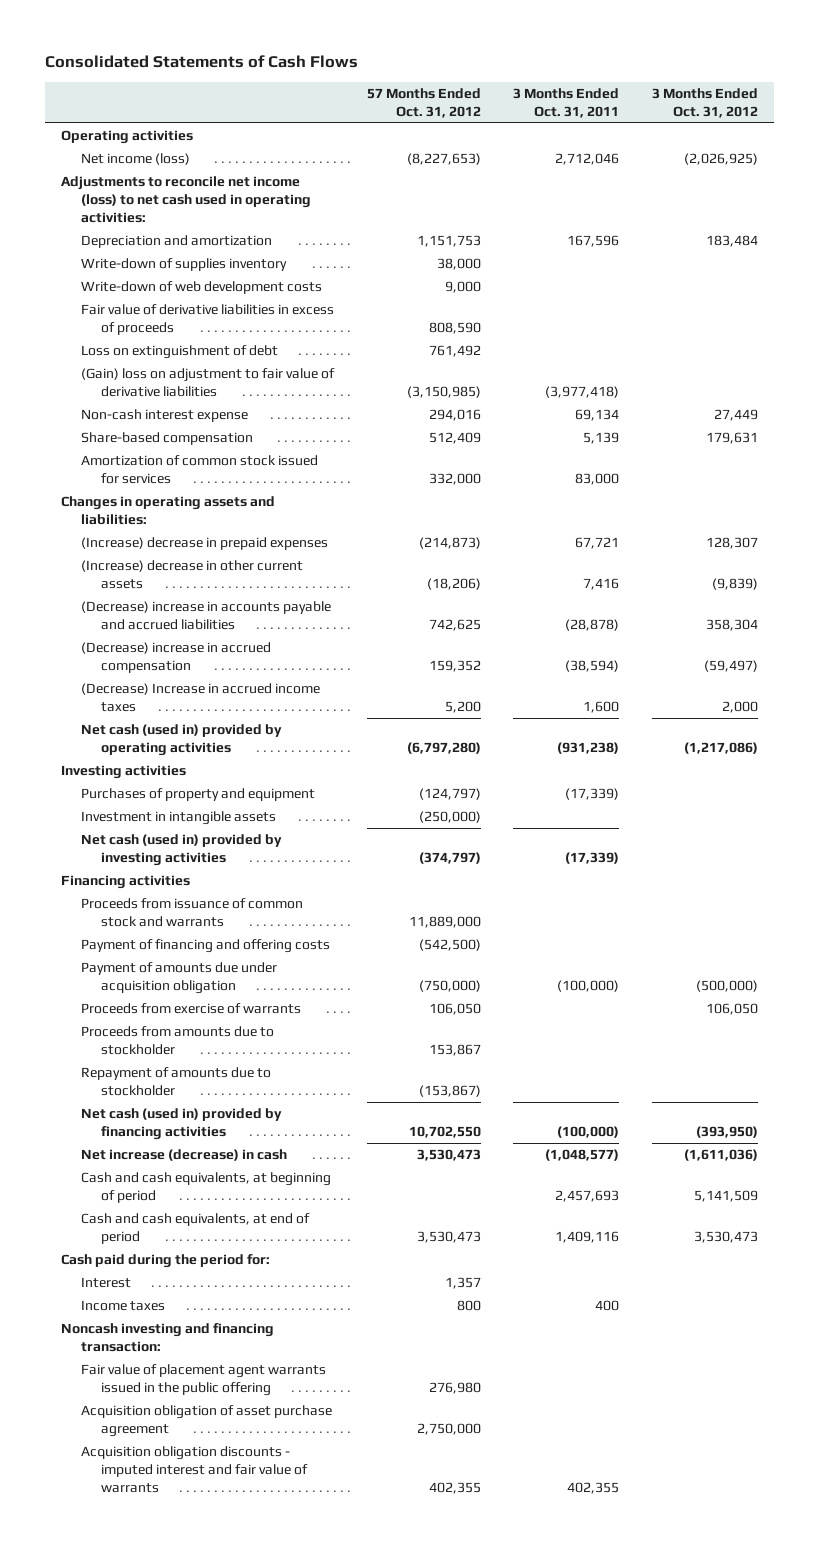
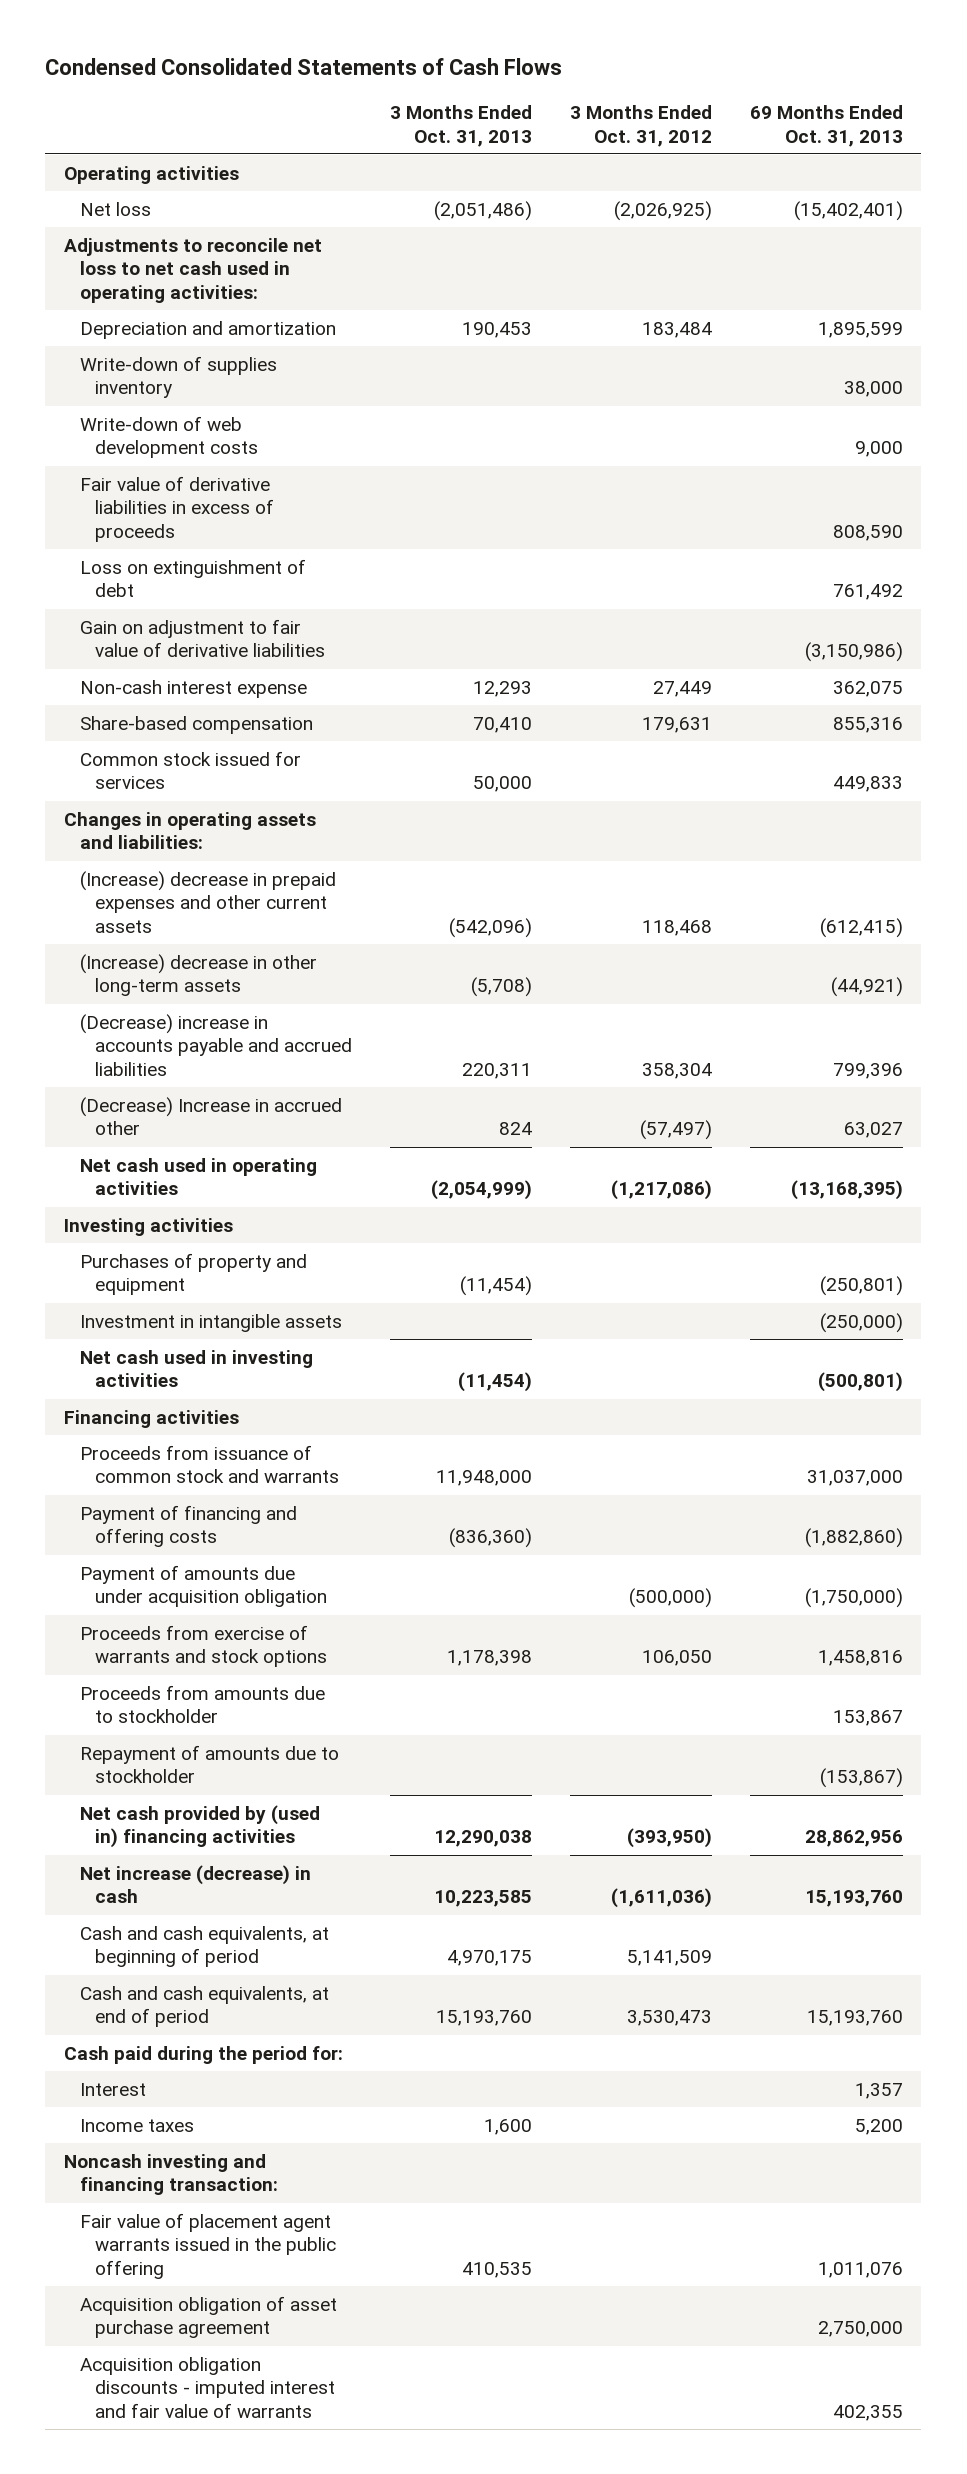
- Consolidated Statements of Cash Flows
+ Condensed Consolidated Statements of Cash Flows
- | 57 Months Ended Oct. 31, 2012 | 3 Months Ended Oct. 31, 2011 | 3 Months Ended Oct. 31, 2012
+ | 3 Months Ended Oct. 31, 2013 | 3 Months Ended Oct. 31, 2012 | 69 Months Ended Oct. 31, 2013
- Net income (loss) | (8,227,653) | 2,712,046 | (2,026,925)
- Adjustments to reconcile net income (loss) to net cash used in operating activities:
+ Net loss | (2,051,486) | (2,026,925) | (15,402,401)
+ Adjustments to reconcile net loss to net cash used in operating activities:
- (Gain) loss on adjustment to fair value of derivative liabilities | (3,150,985) | (3,977,418) |
+ Gain on adjustment to fair value of derivative liabilities | | | (3,150,986)
- Amortization of common stock issued for services | 332,000 | 83,000 |
+ Common stock issued for services | 50,000 | | 449,833
- (Increase) decrease in prepaid expenses | (214,873) | 67,721 | 128,307
- (Increase) decrease in other current assets | (18,206) | 7,416 | (9,839)
+ (Increase) decrease in prepaid expenses and other current assets | (542,096) | 118,468 | (612,415)
+ (Increase) decrease in other long-term assets | (5,708) | | (44,921)
- (Decrease) increase in accrued compensation | 159,352 | (38,594) | (59,497)
- (Decrease) Increase in accrued income taxes | 5,200 | 1,600 | 2,000
- Net cash (used in) provided by operating activities | (6,797,280) | (931,238) | (1,217,086)
+ (Decrease) Increase in accrued other | 824 | (57,497) | 63,027
+ Net cash used in operating activities | (2,054,999) | (1,217,086) | (13,168,395)
- Net cash (used in) provided by investing activities | (374,797) | (17,339) |
+ Net cash used in investing activities | (11,454) | | (500,801)
- Proceeds from exercise of warrants | 106,050 | | 106,050
+ Proceeds from exercise of warrants and stock options | 1,178,398 | 106,050 | 1,458,816
- Net cash (used in) provided by financing activities | 10,702,550 | (100,000) | (393,950)
+ Net cash provided by (used in) financing activities | 12,290,038 | (393,950) | 28,862,956

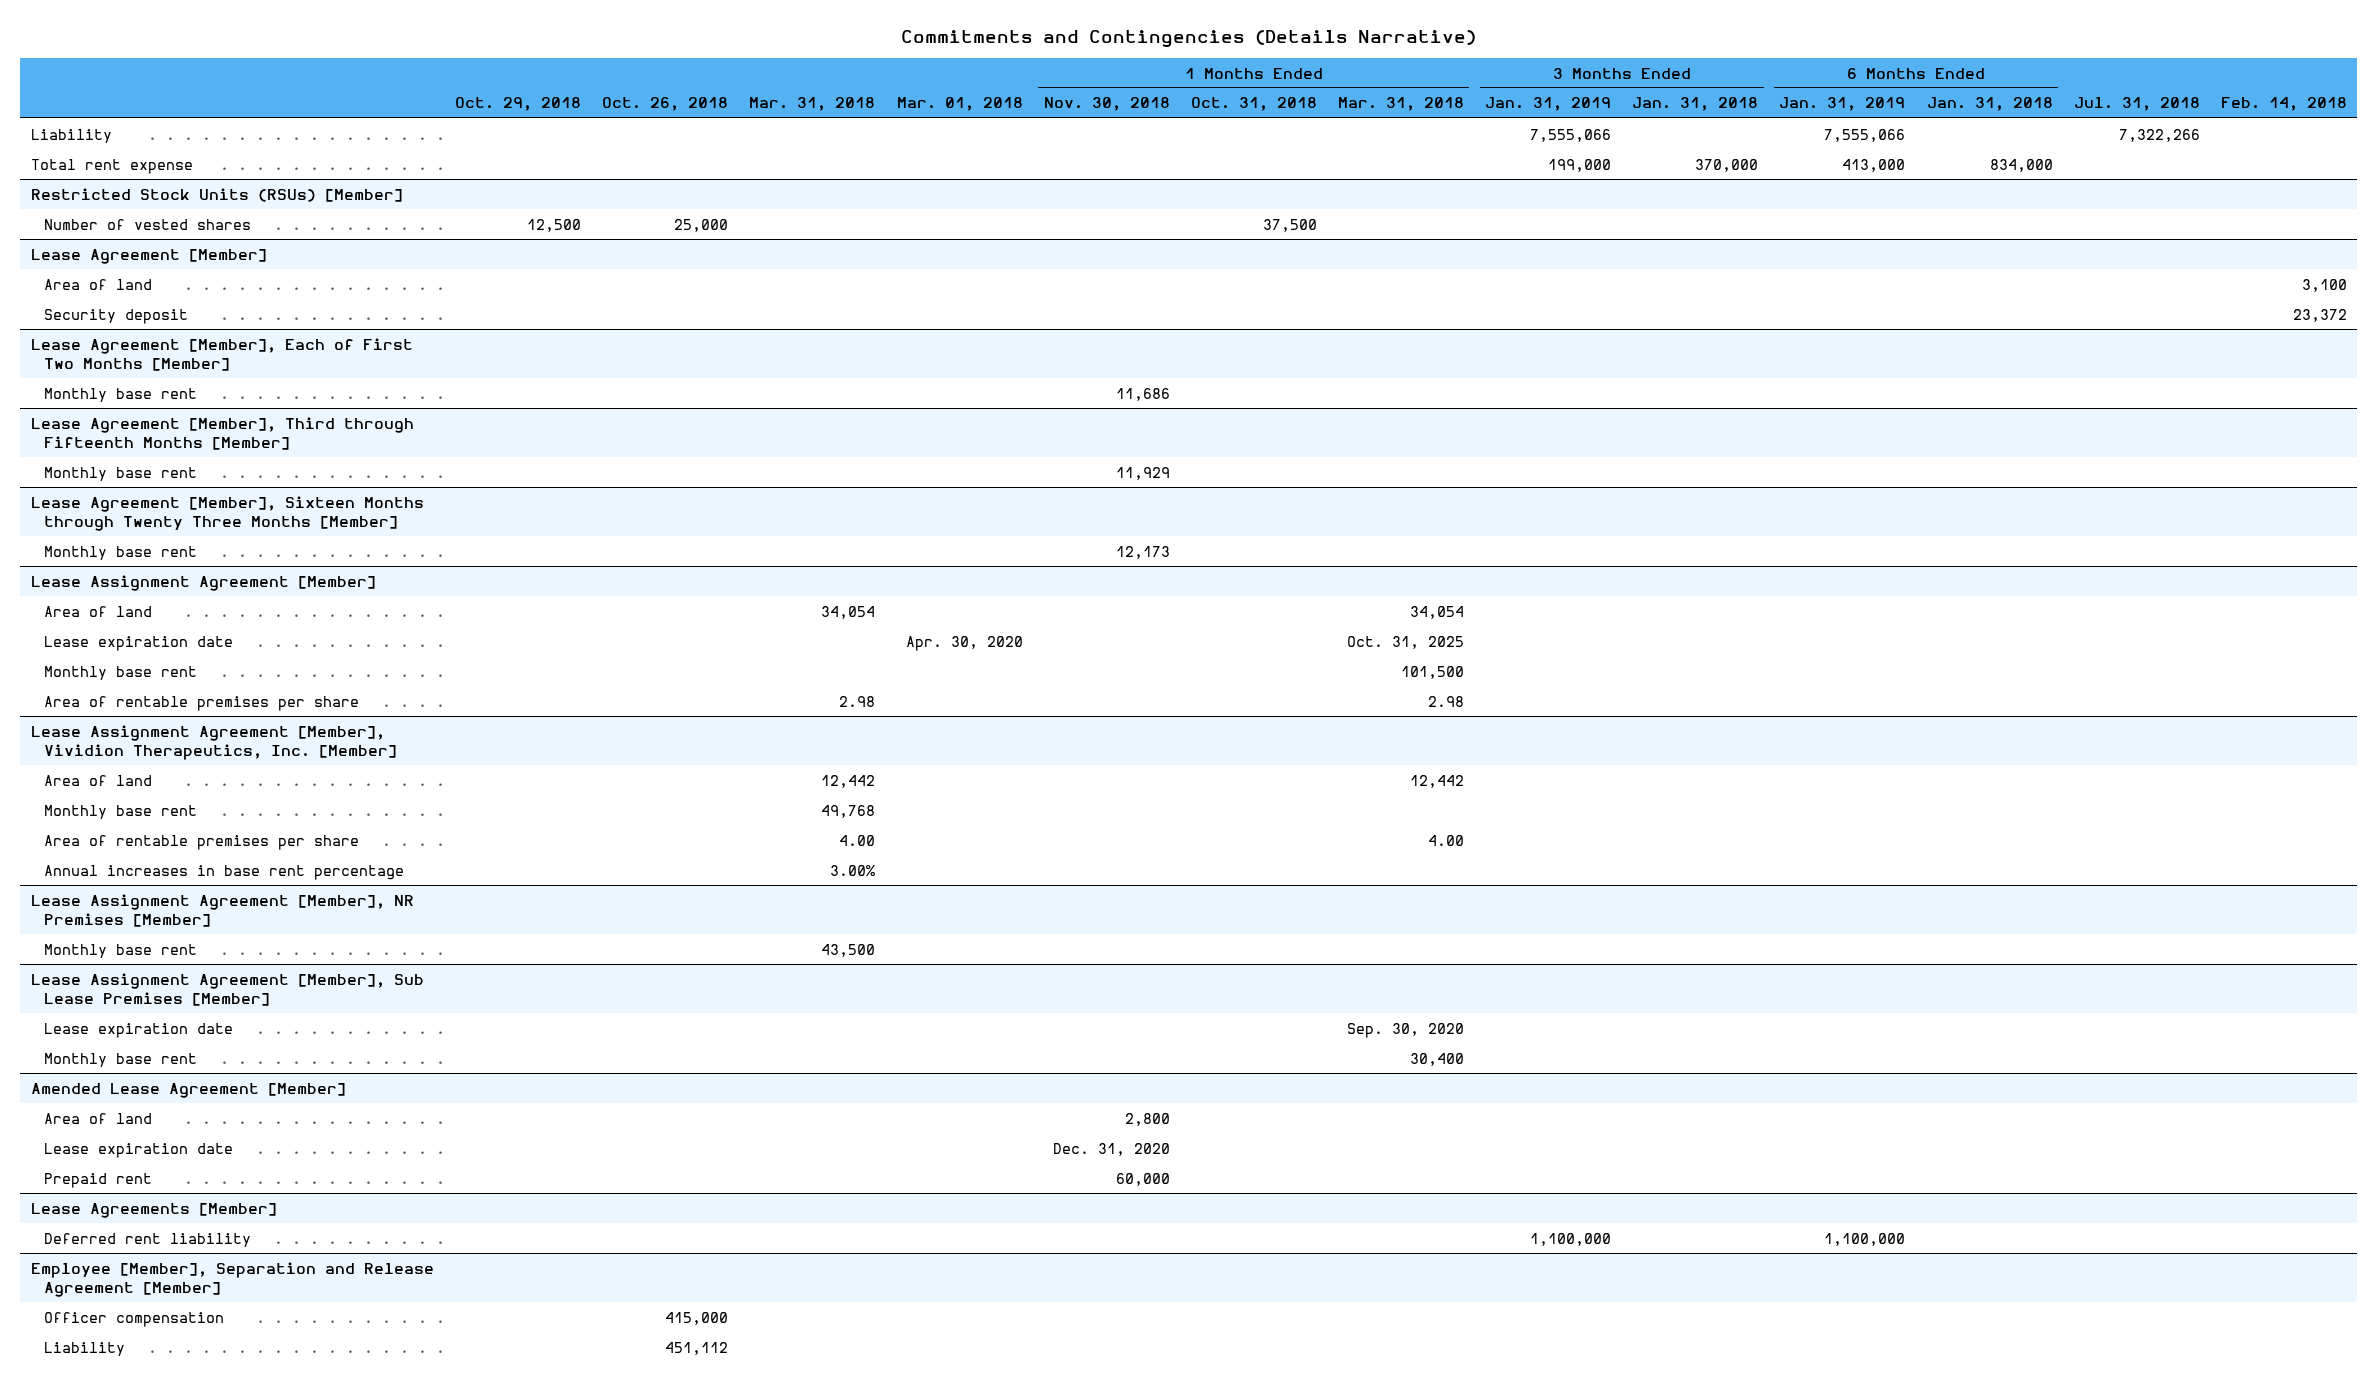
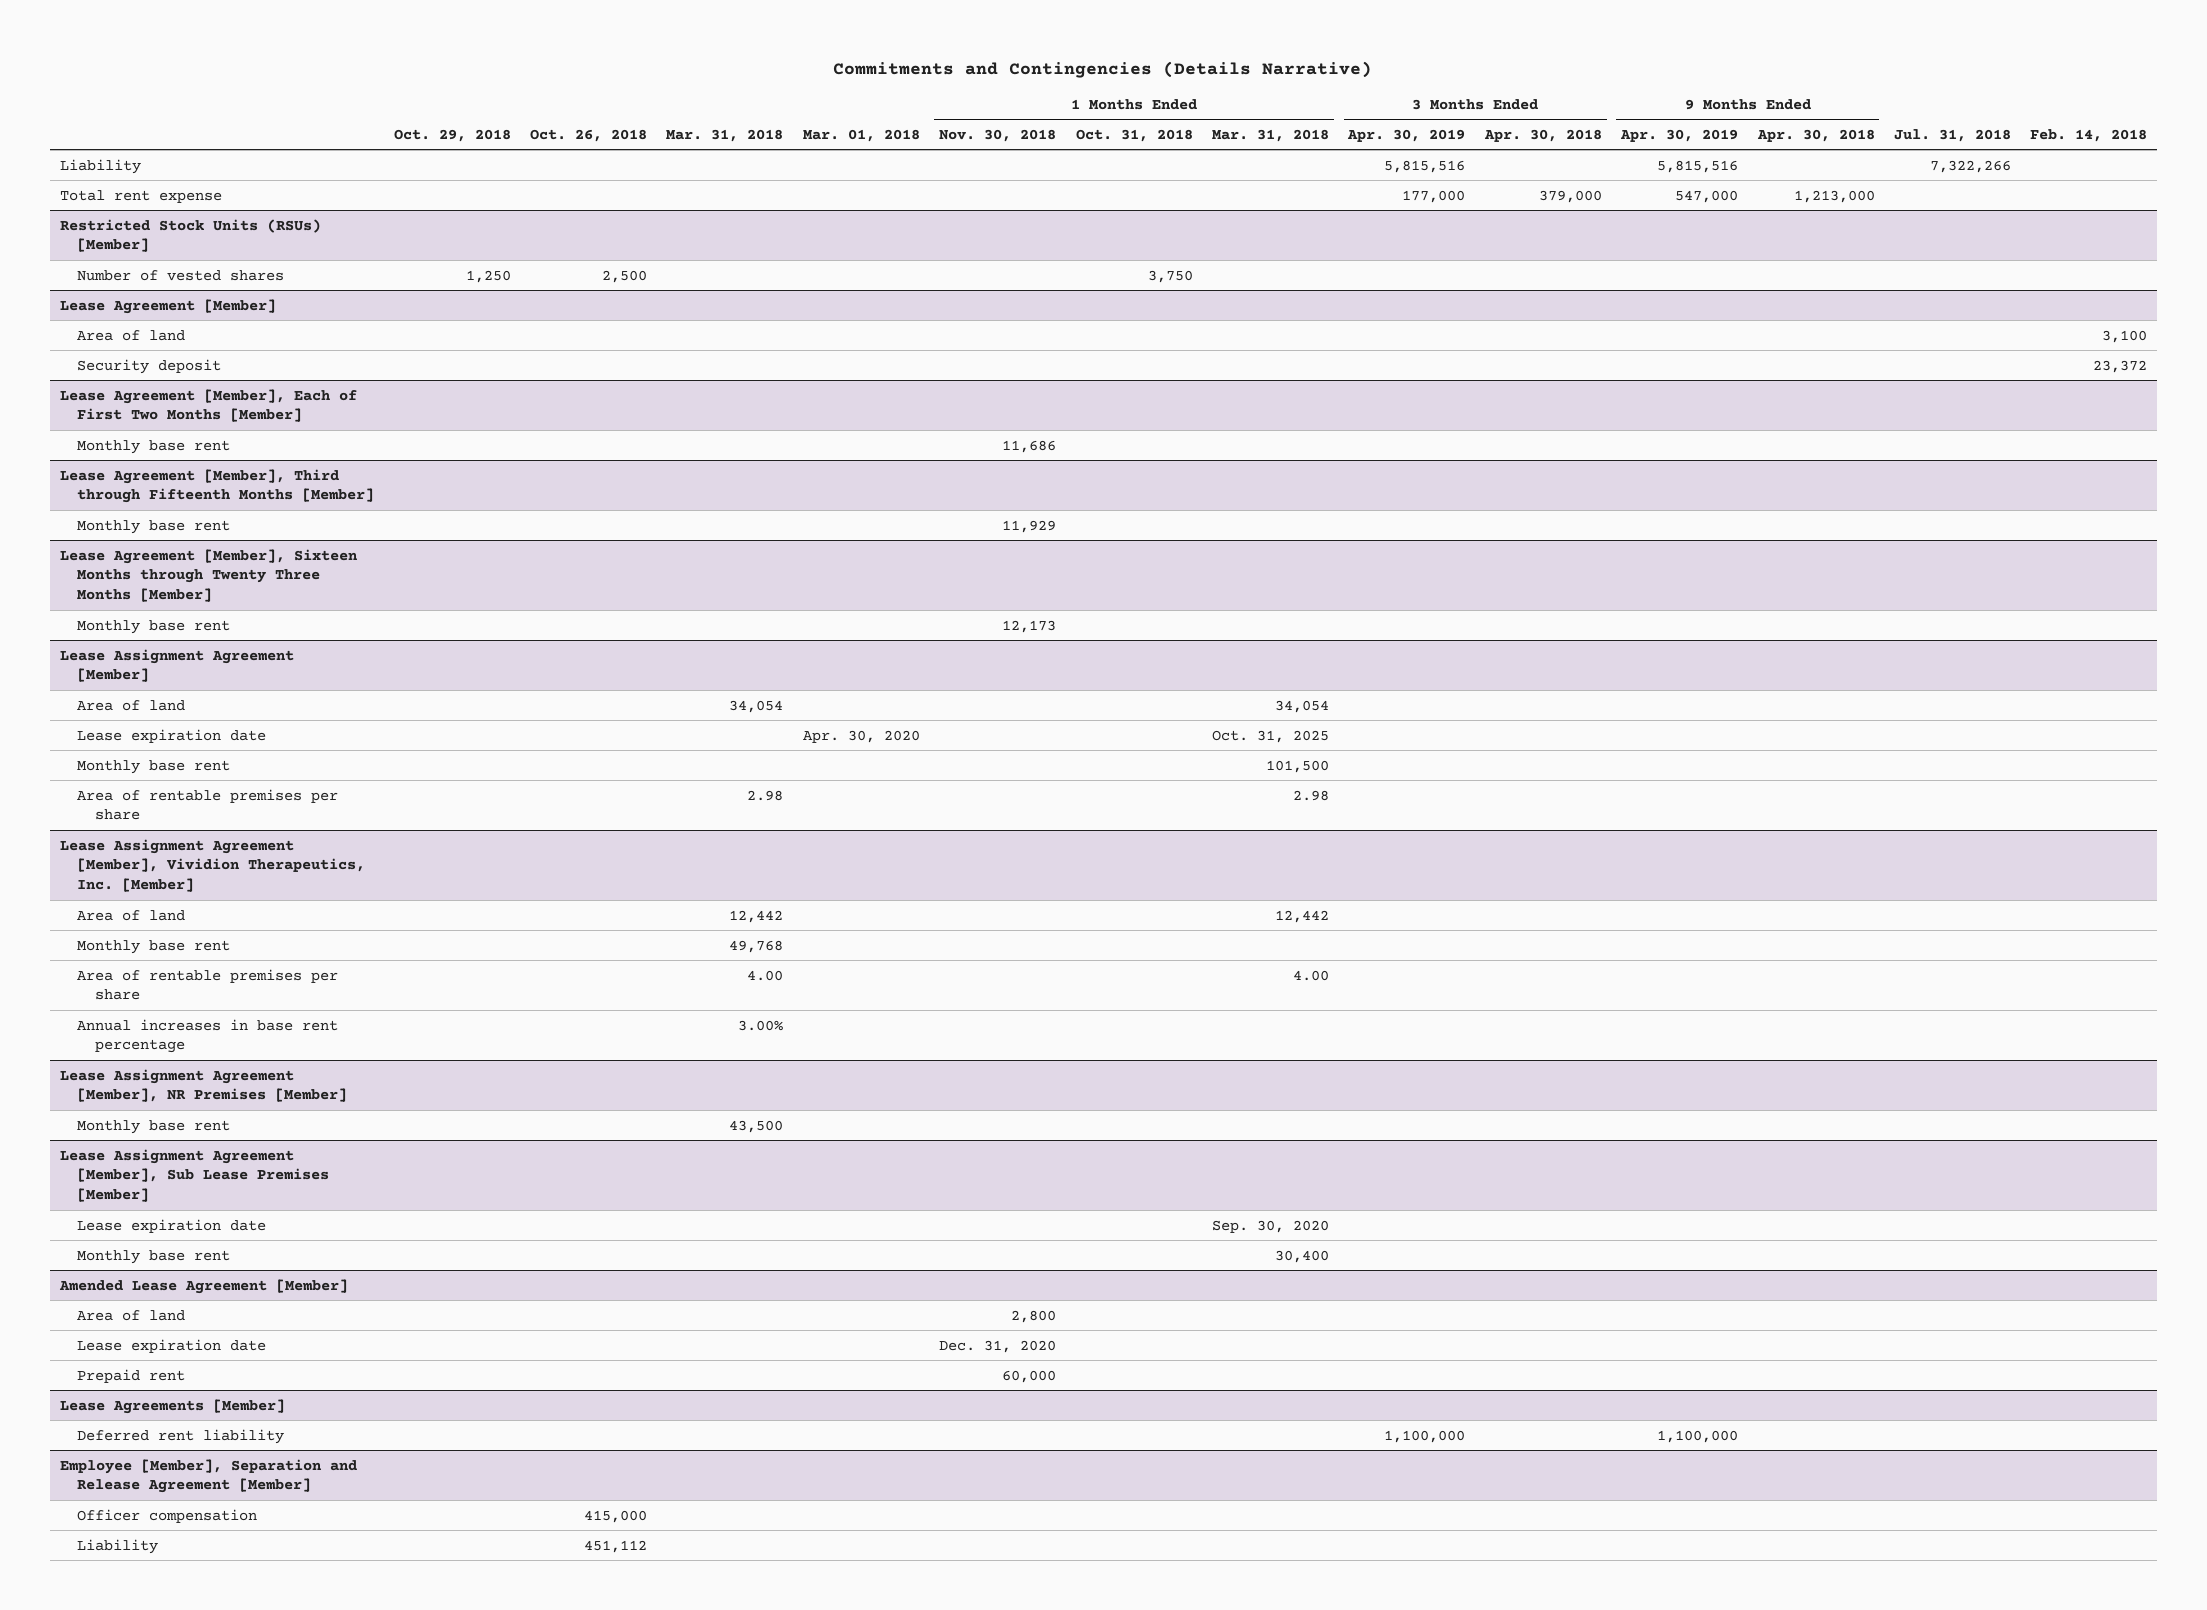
- | Oct. 29, 2018 | Oct. 26, 2018 | Mar. 31, 2018 | Mar. 01, 2018 | 1 Months Ended Nov. 30, 2018 | 1 Months Ended Oct. 31, 2018 | 1 Months Ended Mar. 31, 2018 | 3 Months Ended Jan. 31, 2019 | 3 Months Ended Jan. 31, 2018 | 6 Months Ended Jan. 31, 2019 | 6 Months Ended Jan. 31, 2018 | Jul. 31, 2018 | Feb. 14, 2018
+ | Oct. 29, 2018 | Oct. 26, 2018 | Mar. 31, 2018 | Mar. 01, 2018 | 1 Months Ended Nov. 30, 2018 | 1 Months Ended Oct. 31, 2018 | 1 Months Ended Mar. 31, 2018 | 3 Months Ended Apr. 30, 2019 | 3 Months Ended Apr. 30, 2018 | 9 Months Ended Apr. 30, 2019 | 9 Months Ended Apr. 30, 2018 | Jul. 31, 2018 | Feb. 14, 2018
@ Restricted Stock Units (RSUs) [Member]
- Number of vested shares | 12,500 | 25,000 | | | | 37,500 | | | | | | |
+ Number of vested shares | 1,250 | 2,500 | | | | 3,750 | | | | | | |

